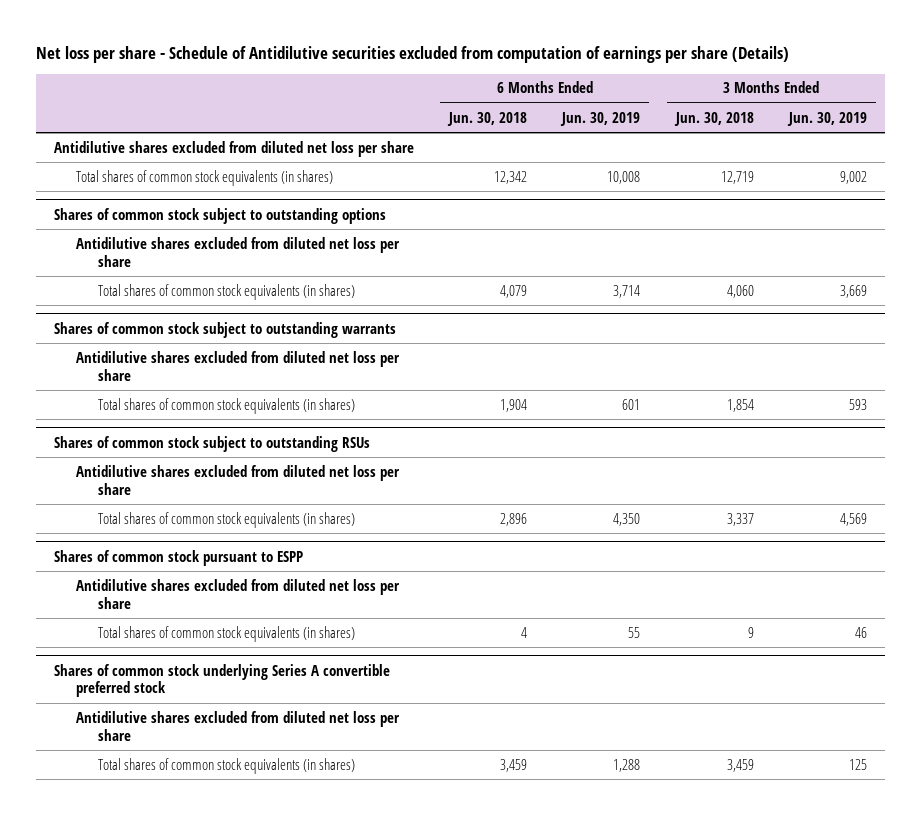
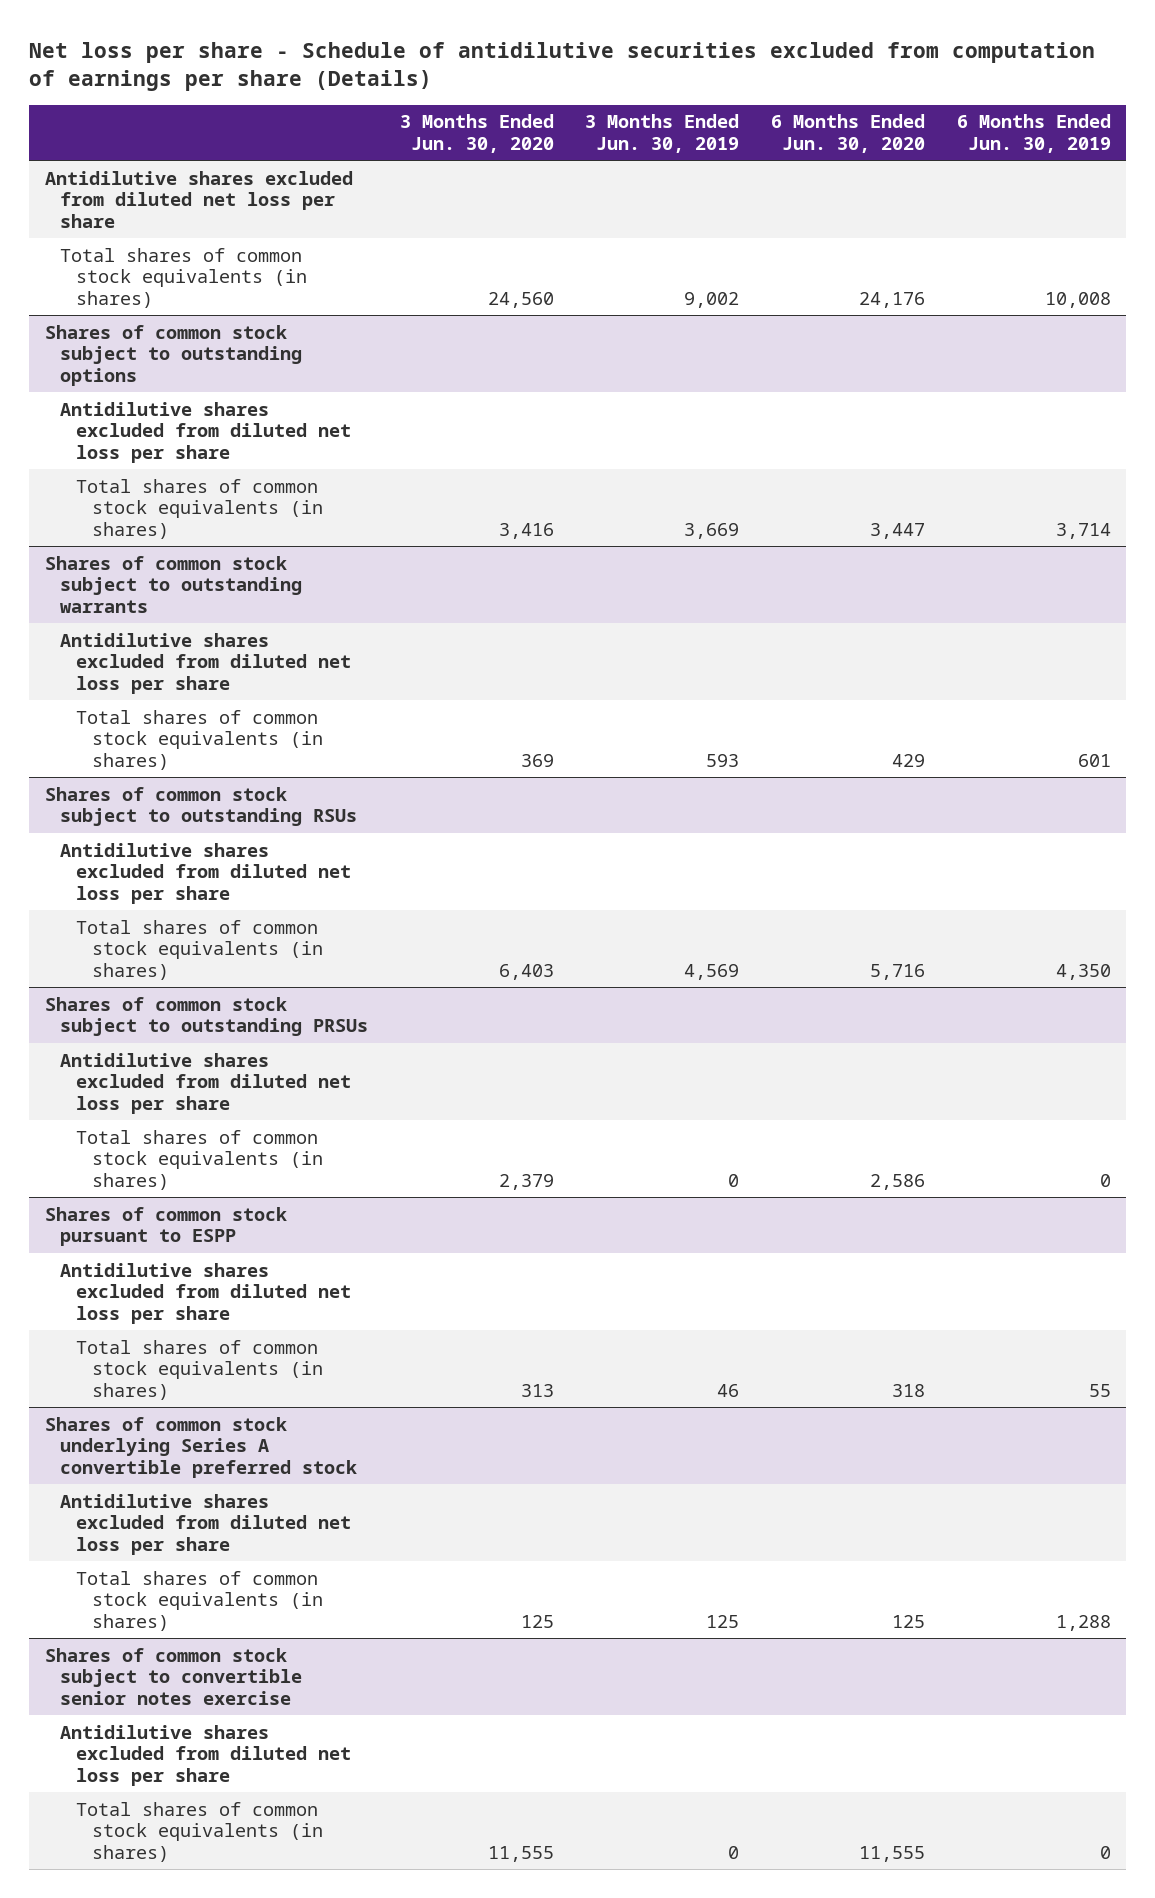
- Net loss per share - Schedule of Antidilutive securities excluded from computation of earnings per share (Details)
+ Net loss per share - Schedule of antidilutive securities excluded from computation of earnings per share (Details)
- | 6 Months Ended Jun. 30, 2018 | 6 Months Ended Jun. 30, 2019 | 3 Months Ended Jun. 30, 2018 | 3 Months Ended Jun. 30, 2019
+ | 3 Months Ended Jun. 30, 2020 | 3 Months Ended Jun. 30, 2019 | 6 Months Ended Jun. 30, 2020 | 6 Months Ended Jun. 30, 2019
+ Shares of common stock subject to outstanding PRSUs
+ Antidilutive shares excluded from diluted net loss per share
+ Total shares of common stock equivalents (in shares) | 2,379 | 0 | 2,586 | 0
+ Shares of common stock subject to convertible senior notes exercise
+ Antidilutive shares excluded from diluted net loss per share
+ Total shares of common stock equivalents (in shares) | 11,555 | 0 | 11,555 | 0

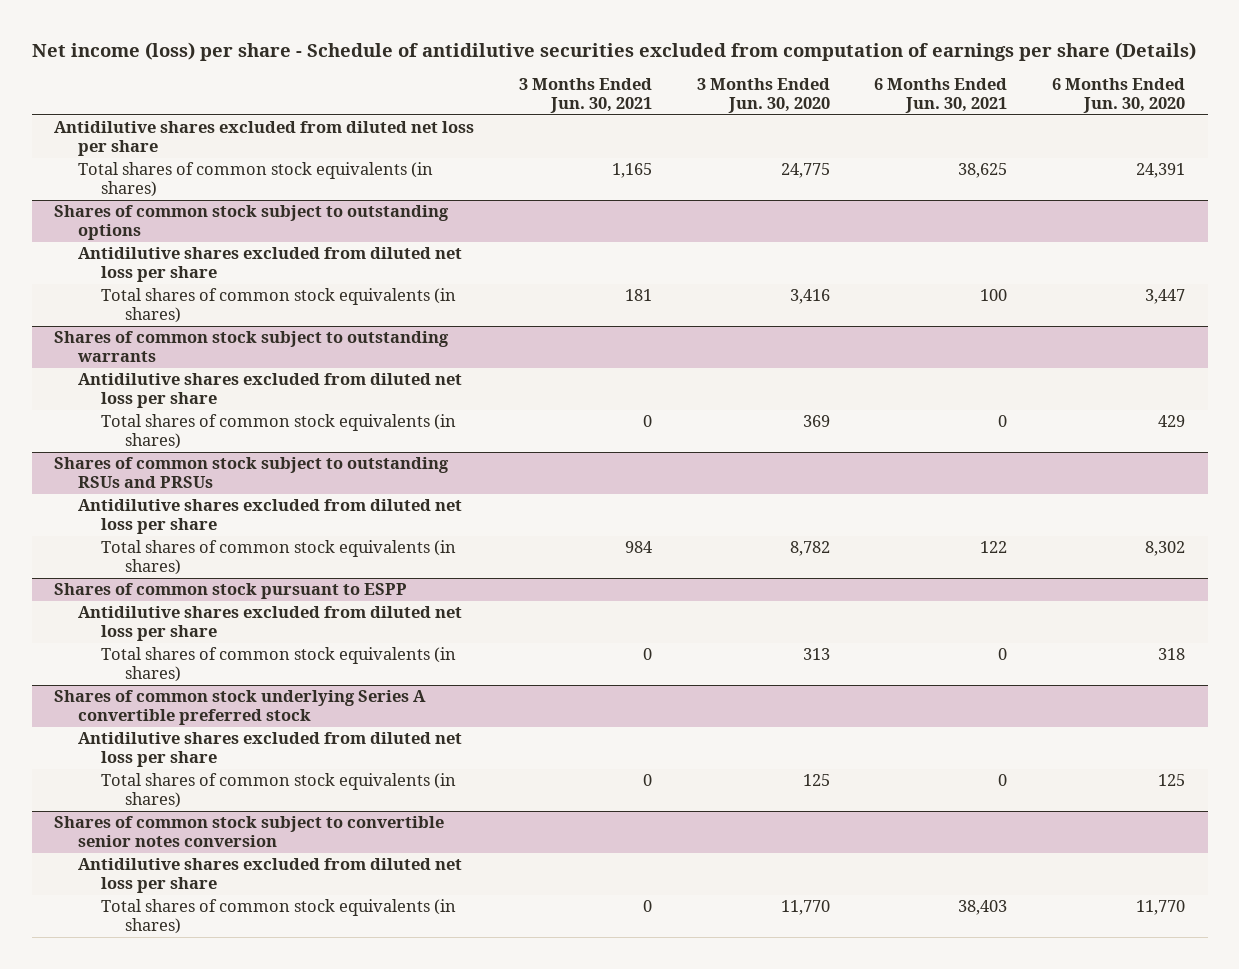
- Net loss per share - Schedule of antidilutive securities excluded from computation of earnings per share (Details)
+ Net income (loss) per share - Schedule of antidilutive securities excluded from computation of earnings per share (Details)
- | 3 Months Ended Jun. 30, 2020 | 3 Months Ended Jun. 30, 2019 | 6 Months Ended Jun. 30, 2020 | 6 Months Ended Jun. 30, 2019
+ | 3 Months Ended Jun. 30, 2021 | 3 Months Ended Jun. 30, 2020 | 6 Months Ended Jun. 30, 2021 | 6 Months Ended Jun. 30, 2020
- Total shares of common stock equivalents (in shares) | 24,560 | 9,002 | 24,176 | 10,008
+ Total shares of common stock equivalents (in shares) | 1,165 | 24,775 | 38,625 | 24,391
- Shares of common stock subject to outstanding RSUs
- Antidilutive shares excluded from diluted net loss per share
- Total shares of common stock equivalents (in shares) | 6,403 | 4,569 | 5,716 | 4,350
- Shares of common stock subject to outstanding PRSUs
+ Shares of common stock subject to outstanding RSUs and PRSUs
- Total shares of common stock equivalents (in shares) | 2,379 | 0 | 2,586 | 0
+ Total shares of common stock equivalents (in shares) | 984 | 8,782 | 122 | 8,302
- Shares of common stock subject to convertible senior notes exercise
+ Shares of common stock subject to convertible senior notes conversion
- Total shares of common stock equivalents (in shares) | 11,555 | 0 | 11,555 | 0
+ Total shares of common stock equivalents (in shares) | 0 | 11,770 | 38,403 | 11,770

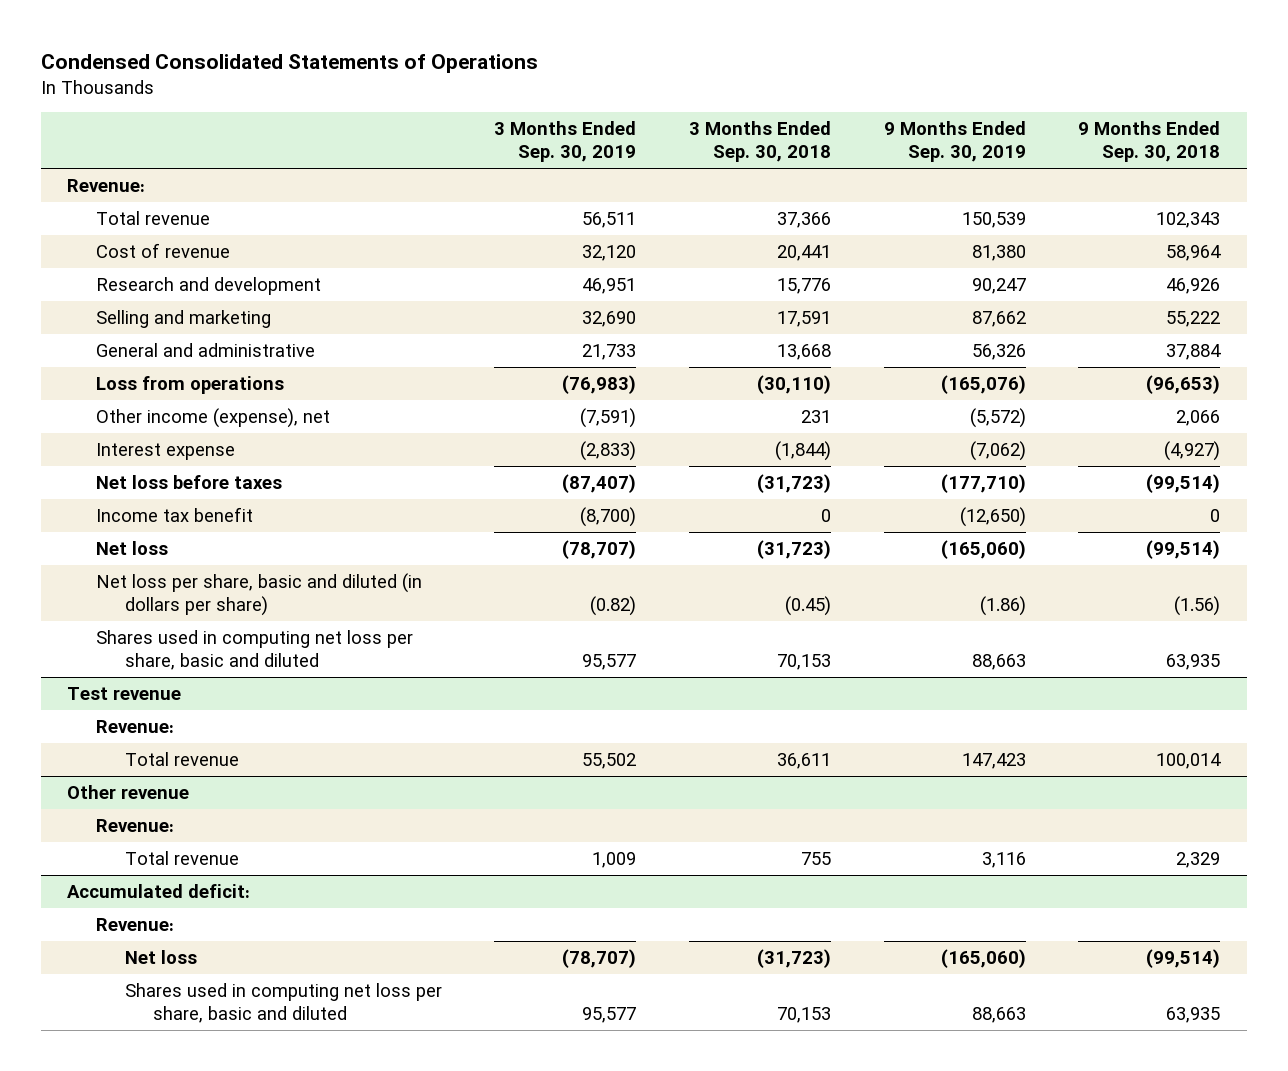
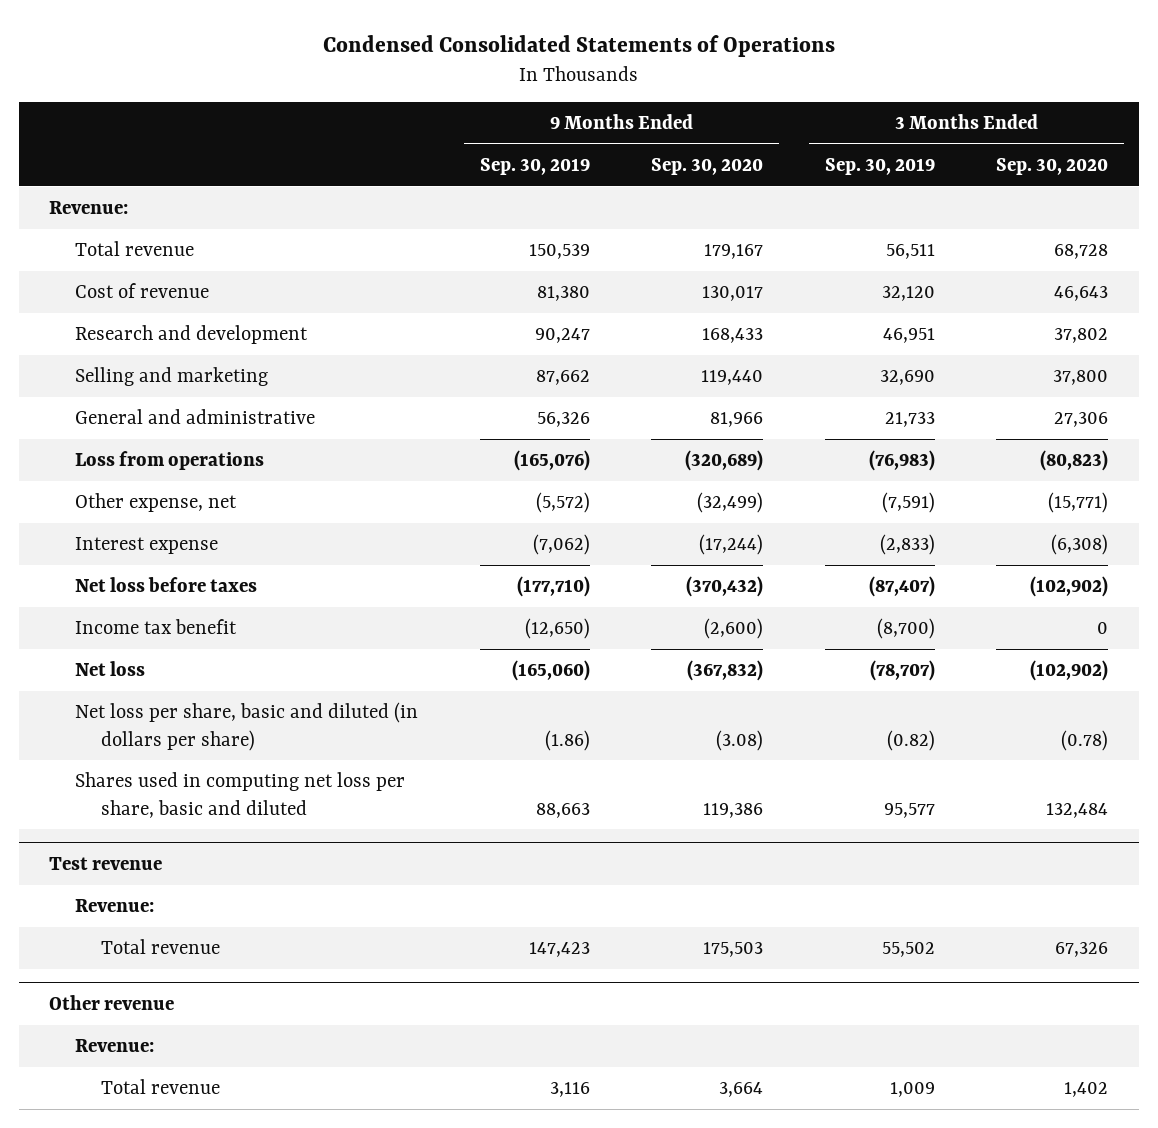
- | 3 Months Ended Sep. 30, 2019 | 3 Months Ended Sep. 30, 2018 | 9 Months Ended Sep. 30, 2019 | 9 Months Ended Sep. 30, 2018
+ | 9 Months Ended Sep. 30, 2019 | 9 Months Ended Sep. 30, 2020 | 3 Months Ended Sep. 30, 2019 | 3 Months Ended Sep. 30, 2020
- Other income (expense), net | (7,591) | 231 | (5,572) | 2,066
+ Other expense, net | (5,572) | (32,499) | (7,591) | (15,771)
- Accumulated deficit:
- Revenue:
- Net loss | (78,707) | (31,723) | (165,060) | (99,514)
- Shares used in computing net loss per share, basic and diluted | 95,577 | 70,153 | 88,663 | 63,935

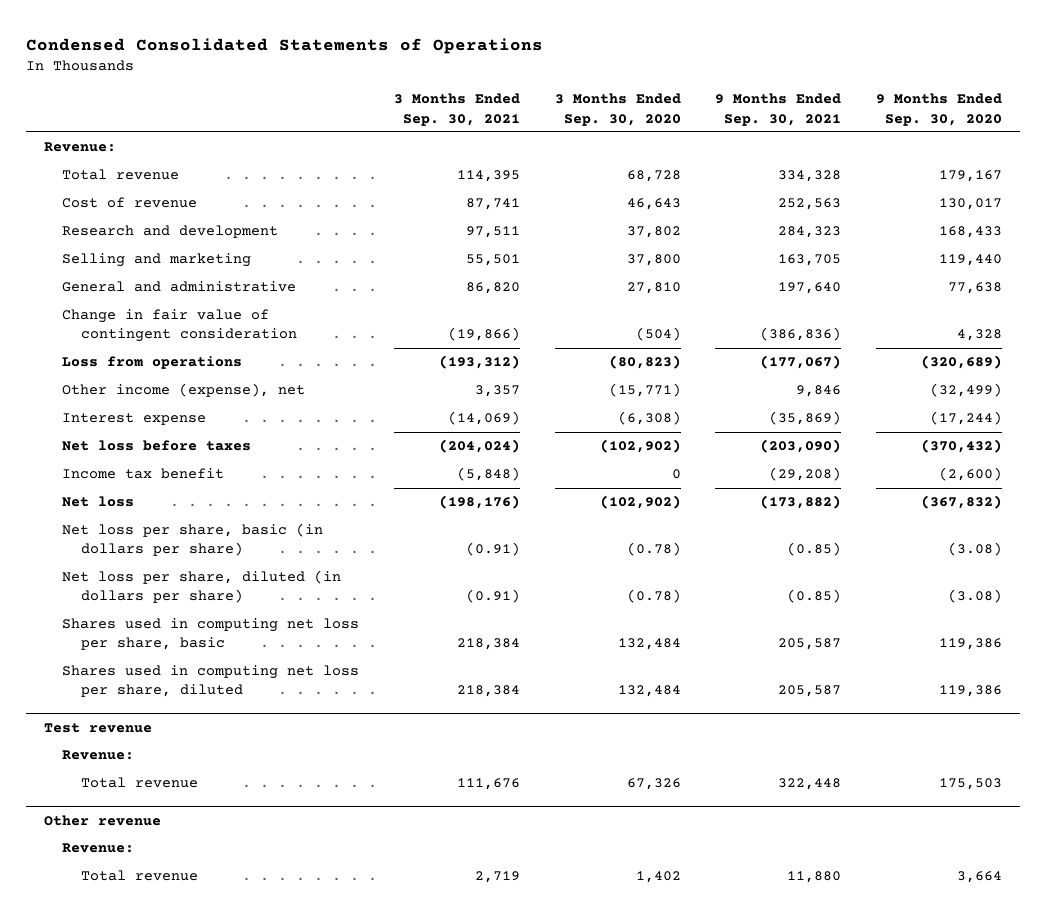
- | 9 Months Ended Sep. 30, 2019 | 9 Months Ended Sep. 30, 2020 | 3 Months Ended Sep. 30, 2019 | 3 Months Ended Sep. 30, 2020
+ | 3 Months Ended Sep. 30, 2021 | 3 Months Ended Sep. 30, 2020 | 9 Months Ended Sep. 30, 2021 | 9 Months Ended Sep. 30, 2020
- General and administrative | 56,326 | 81,966 | 21,733 | 27,306
+ General and administrative | 86,820 | 27,810 | 197,640 | 77,638
+ Change in fair value of contingent consideration | (19,866) | (504) | (386,836) | 4,328
- Other expense, net | (5,572) | (32,499) | (7,591) | (15,771)
+ Other income (expense), net | 3,357 | (15,771) | 9,846 | (32,499)
- Net loss per share, basic and diluted (in dollars per share) | (1.86) | (3.08) | (0.82) | (0.78)
- Shares used in computing net loss per share, basic and diluted | 88,663 | 119,386 | 95,577 | 132,484
+ Net loss per share, basic (in dollars per share) | (0.91) | (0.78) | (0.85) | (3.08)
+ Net loss per share, diluted (in dollars per share) | (0.91) | (0.78) | (0.85) | (3.08)
+ Shares used in computing net loss per share, basic | 218,384 | 132,484 | 205,587 | 119,386
+ Shares used in computing net loss per share, diluted | 218,384 | 132,484 | 205,587 | 119,386

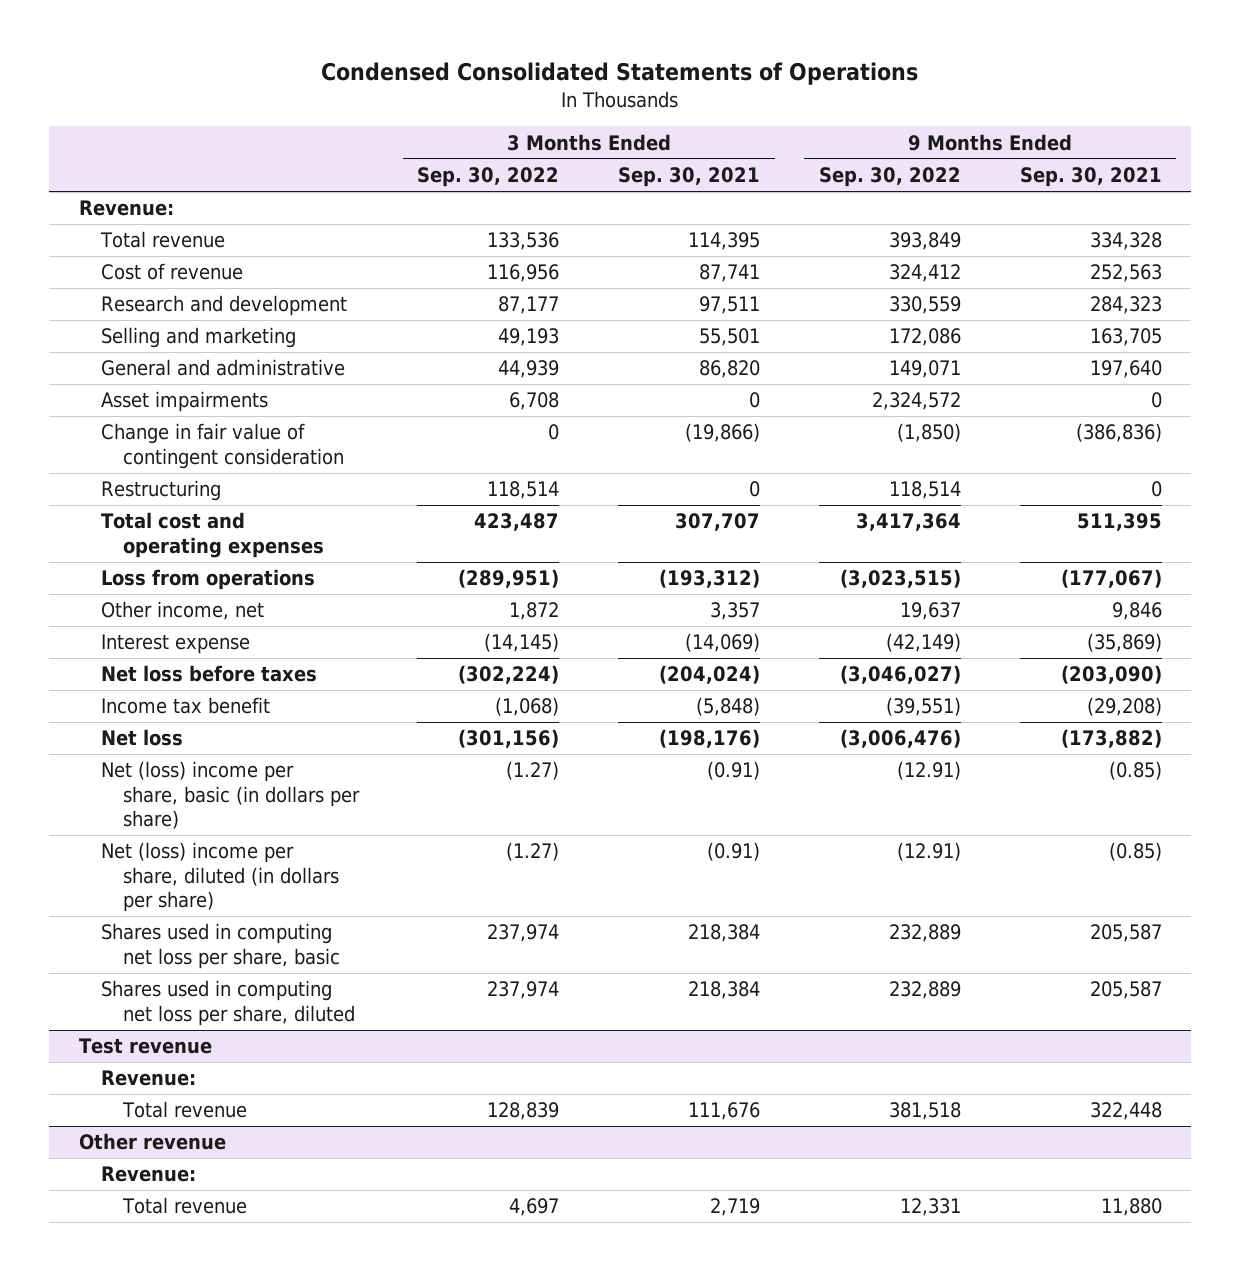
- | 3 Months Ended Sep. 30, 2021 | 3 Months Ended Sep. 30, 2020 | 9 Months Ended Sep. 30, 2021 | 9 Months Ended Sep. 30, 2020
+ | 3 Months Ended Sep. 30, 2022 | 3 Months Ended Sep. 30, 2021 | 9 Months Ended Sep. 30, 2022 | 9 Months Ended Sep. 30, 2021
+ Asset impairments | 6,708 | 0 | 2,324,572 | 0
+ Restructuring | 118,514 | 0 | 118,514 | 0
+ Total cost and operating expenses | 423,487 | 307,707 | 3,417,364 | 511,395
- Other income (expense), net | 3,357 | (15,771) | 9,846 | (32,499)
+ Other income, net | 1,872 | 3,357 | 19,637 | 9,846
- Net loss per share, basic (in dollars per share) | (0.91) | (0.78) | (0.85) | (3.08)
- Net loss per share, diluted (in dollars per share) | (0.91) | (0.78) | (0.85) | (3.08)
+ Net (loss) income per share, basic (in dollars per share) | (1.27) | (0.91) | (12.91) | (0.85)
+ Net (loss) income per share, diluted (in dollars per share) | (1.27) | (0.91) | (12.91) | (0.85)

